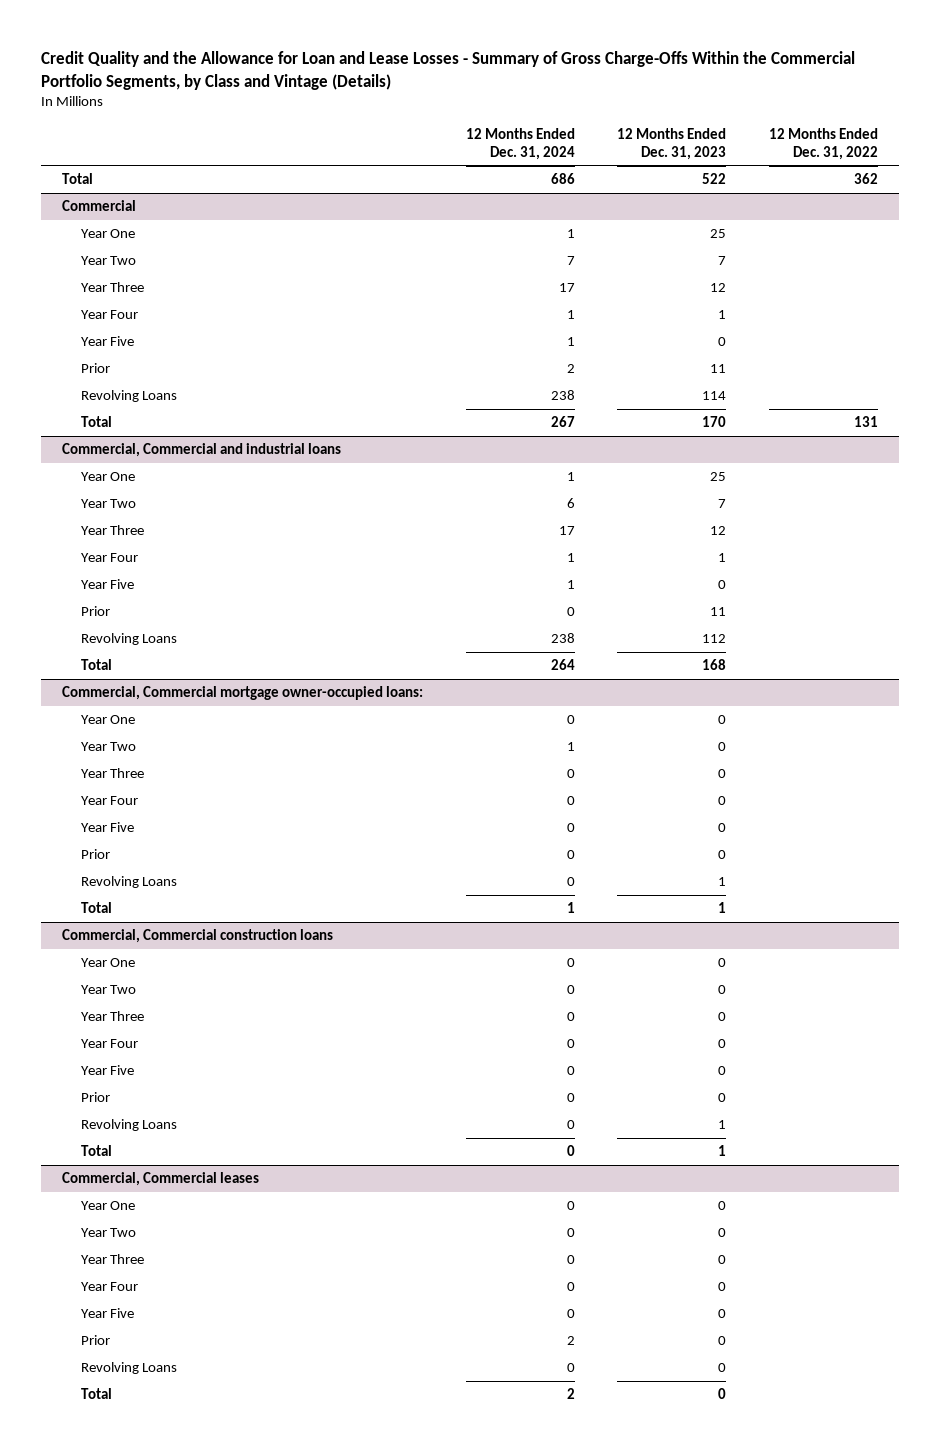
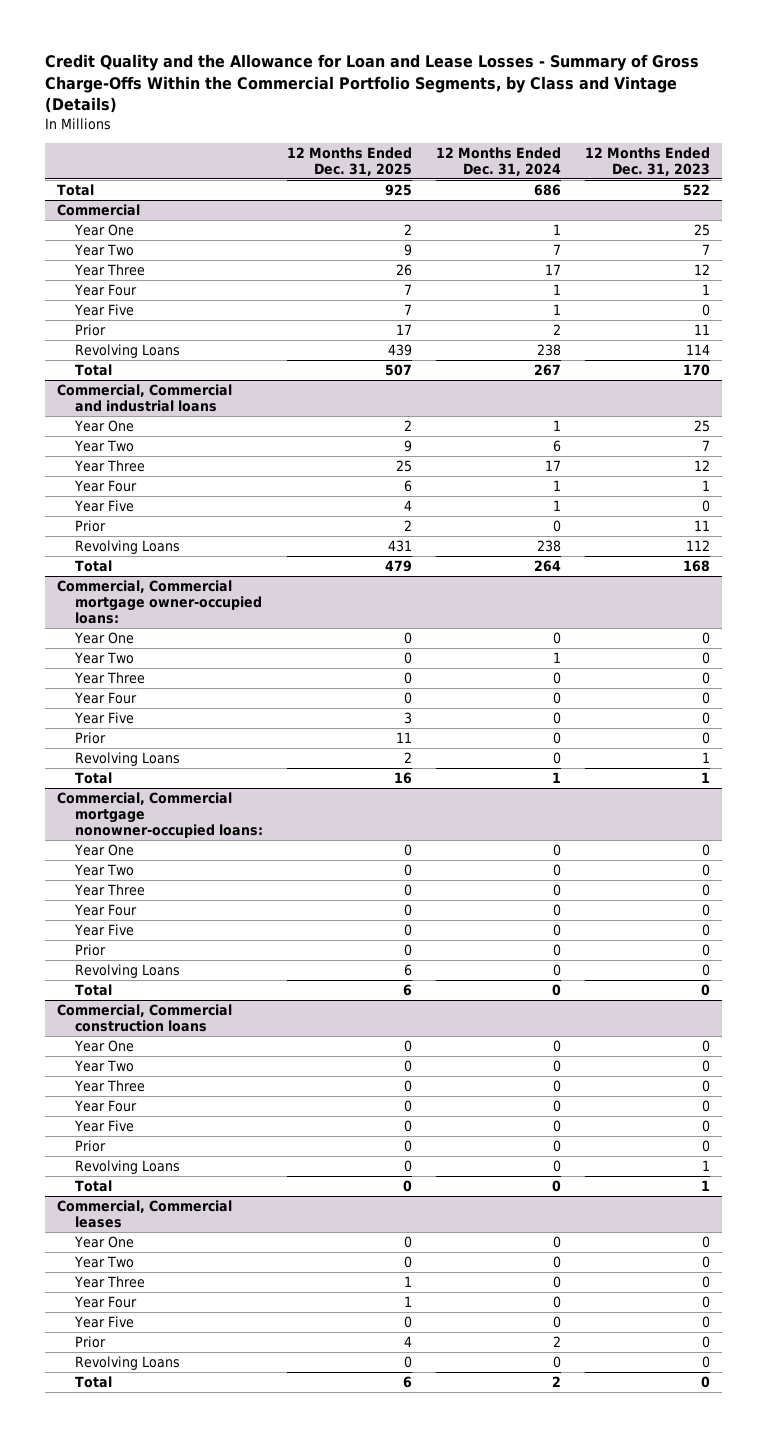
- | 12 Months Ended Dec. 31, 2024 | 12 Months Ended Dec. 31, 2023 | 12 Months Ended Dec. 31, 2022
+ | 12 Months Ended Dec. 31, 2025 | 12 Months Ended Dec. 31, 2024 | 12 Months Ended Dec. 31, 2023
+ Commercial, Commercial mortgage nonowner-occupied loans:
+ Year One | 0 | 0 | 0
+ Year Two | 0 | 0 | 0
+ Year Three | 0 | 0 | 0
+ Year Four | 0 | 0 | 0
+ Year Five | 0 | 0 | 0
+ Prior | 0 | 0 | 0
+ Revolving Loans | 6 | 0 | 0
+ Total | 6 | 0 | 0

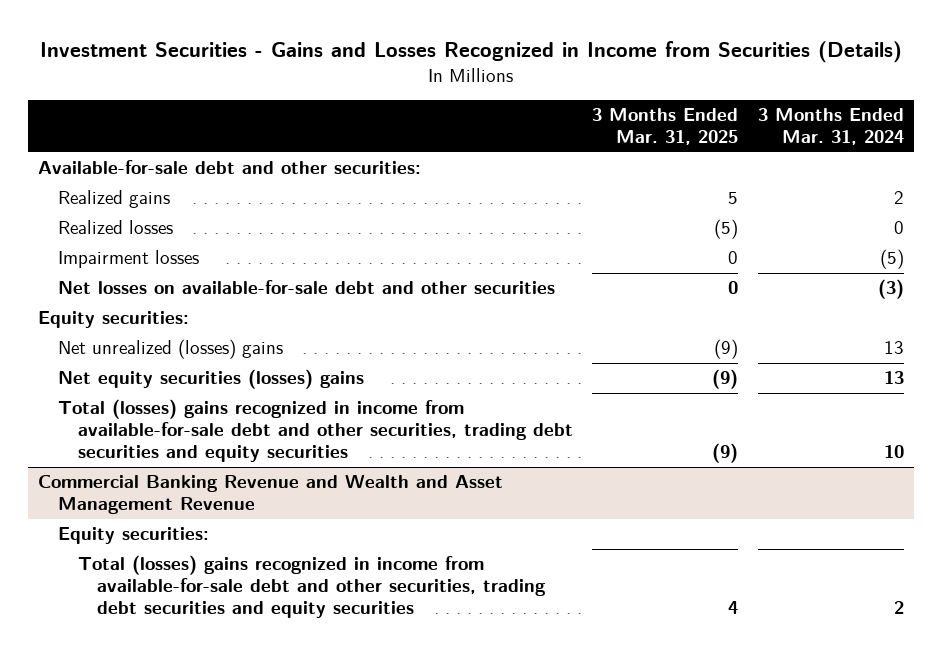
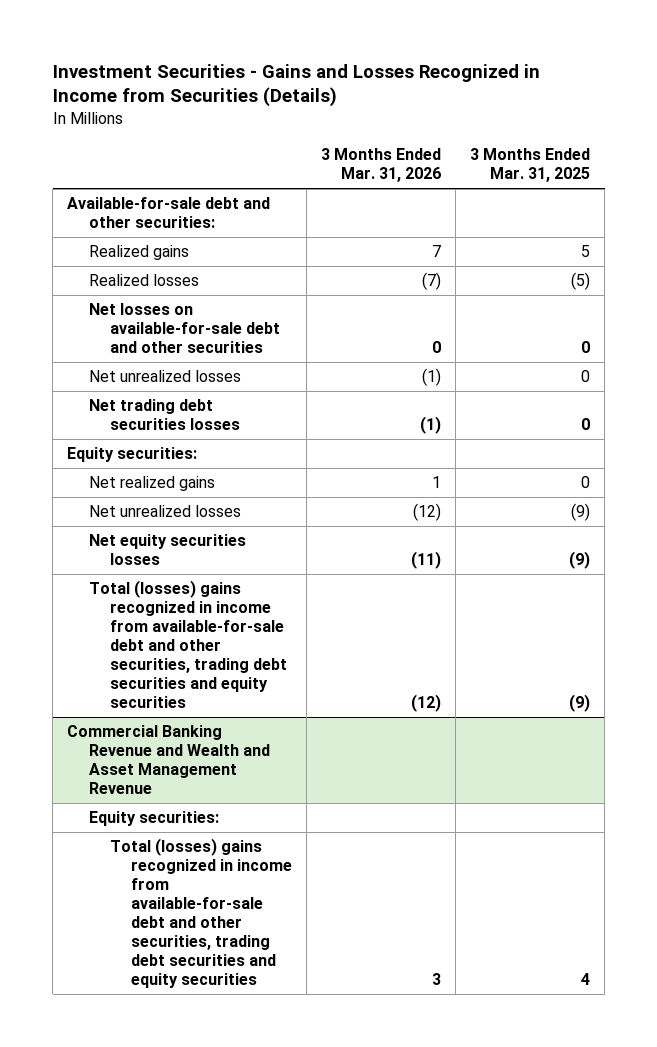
- | 3 Months Ended Mar. 31, 2025 | 3 Months Ended Mar. 31, 2024
+ | 3 Months Ended Mar. 31, 2026 | 3 Months Ended Mar. 31, 2025
- Impairment losses | 0 | (5)
+ Net unrealized losses | (1) | 0
+ Net trading debt securities losses | (1) | 0
- Net unrealized (losses) gains | (9) | 13
- Net equity securities (losses) gains | (9) | 13
+ Net realized gains | 1 | 0
+ Net unrealized losses | (12) | (9)
+ Net equity securities losses | (11) | (9)

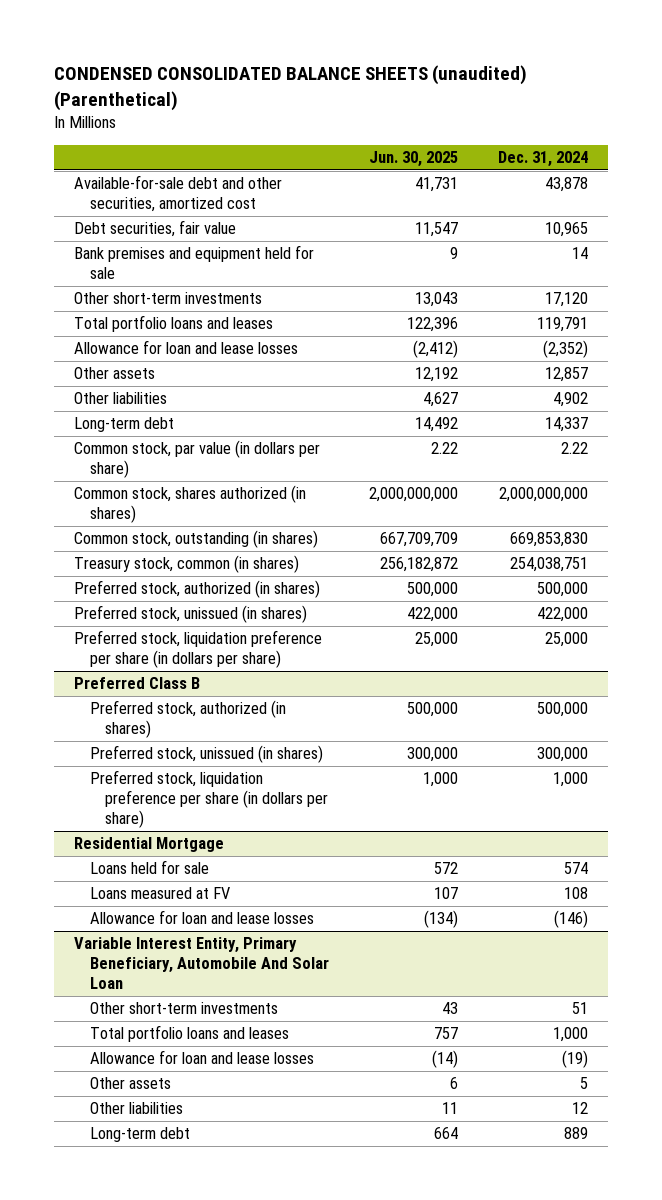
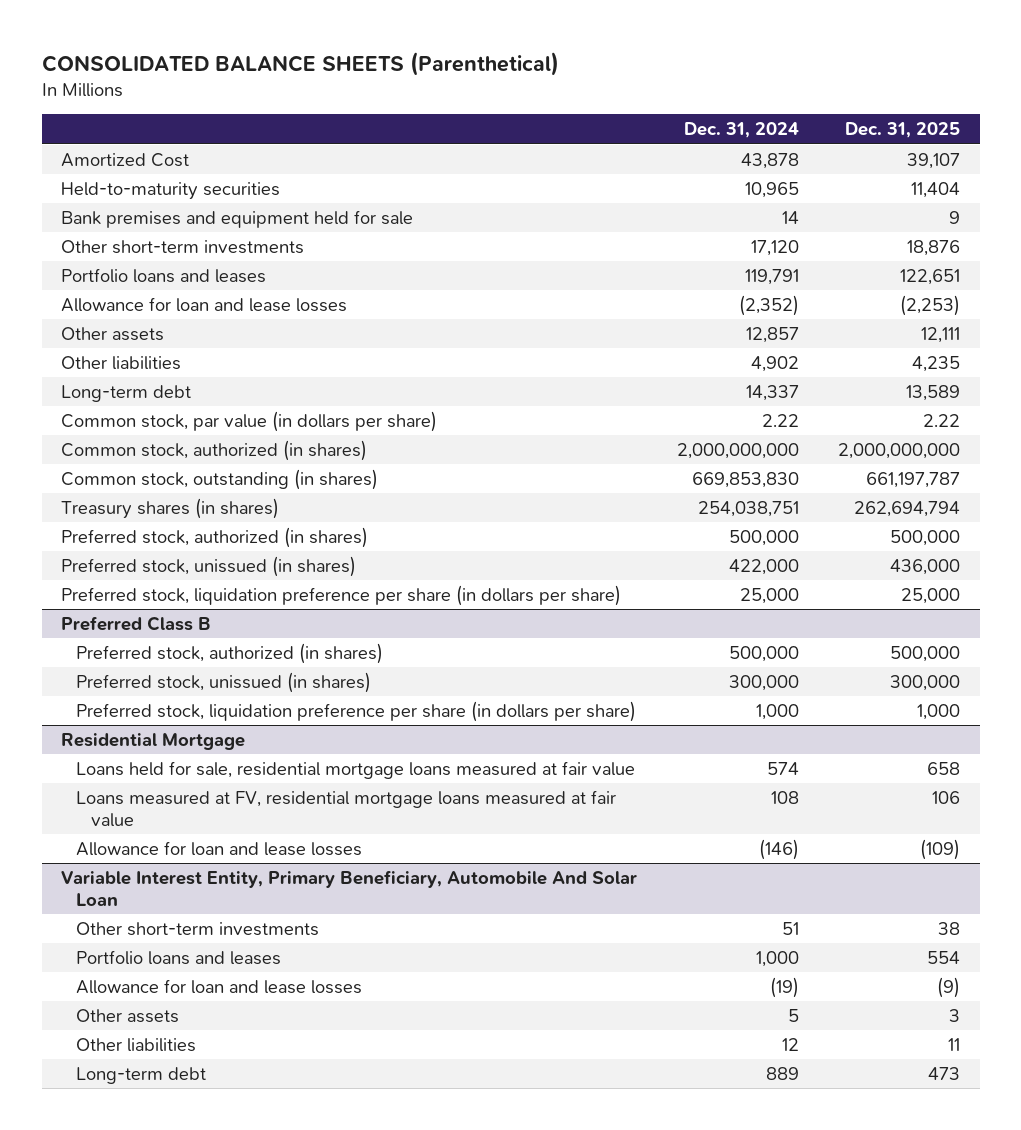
- CONDENSED CONSOLIDATED BALANCE SHEETS (unaudited) (Parenthetical)
+ CONSOLIDATED BALANCE SHEETS (Parenthetical)
- | Jun. 30, 2025 | Dec. 31, 2024
+ | Dec. 31, 2024 | Dec. 31, 2025
- Available-for-sale debt and other securities, amortized cost | 41,731 | 43,878
- Debt securities, fair value | 11,547 | 10,965
+ Amortized Cost | 43,878 | 39,107
+ Held-to-maturity securities | 10,965 | 11,404
- Total portfolio loans and leases | 122,396 | 119,791
+ Portfolio loans and leases | 119,791 | 122,651
- Common stock, shares authorized (in shares) | 2,000,000,000 | 2,000,000,000
+ Common stock, authorized (in shares) | 2,000,000,000 | 2,000,000,000
- Treasury stock, common (in shares) | 256,182,872 | 254,038,751
+ Treasury shares (in shares) | 254,038,751 | 262,694,794
@ Residential Mortgage
- Loans held for sale | 572 | 574
- Loans measured at FV | 107 | 108
+ Loans held for sale, residential mortgage loans measured at fair value | 574 | 658
+ Loans measured at FV, residential mortgage loans measured at fair value | 108 | 106
@ Variable Interest Entity, Primary Beneficiary, Automobile And Solar Loan
- Total portfolio loans and leases | 757 | 1,000
+ Portfolio loans and leases | 1,000 | 554

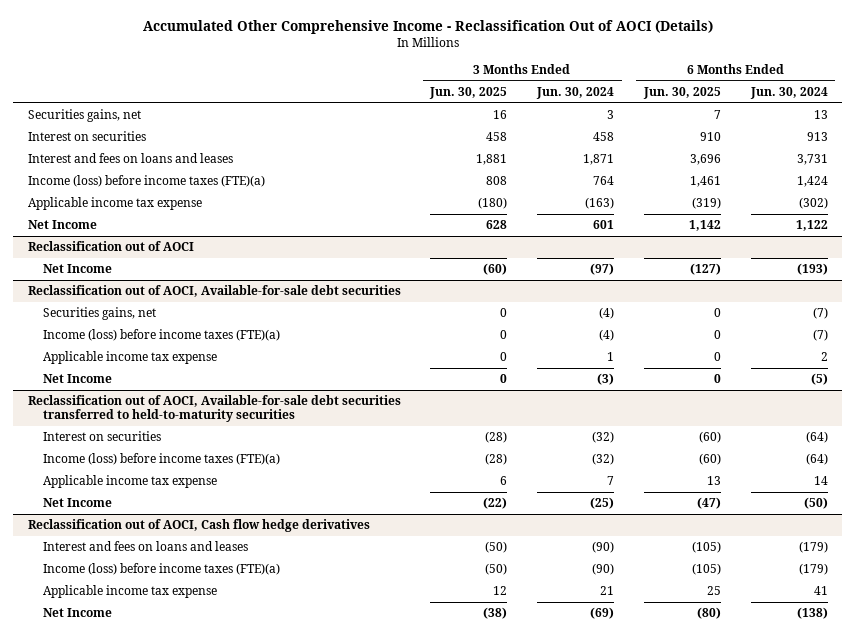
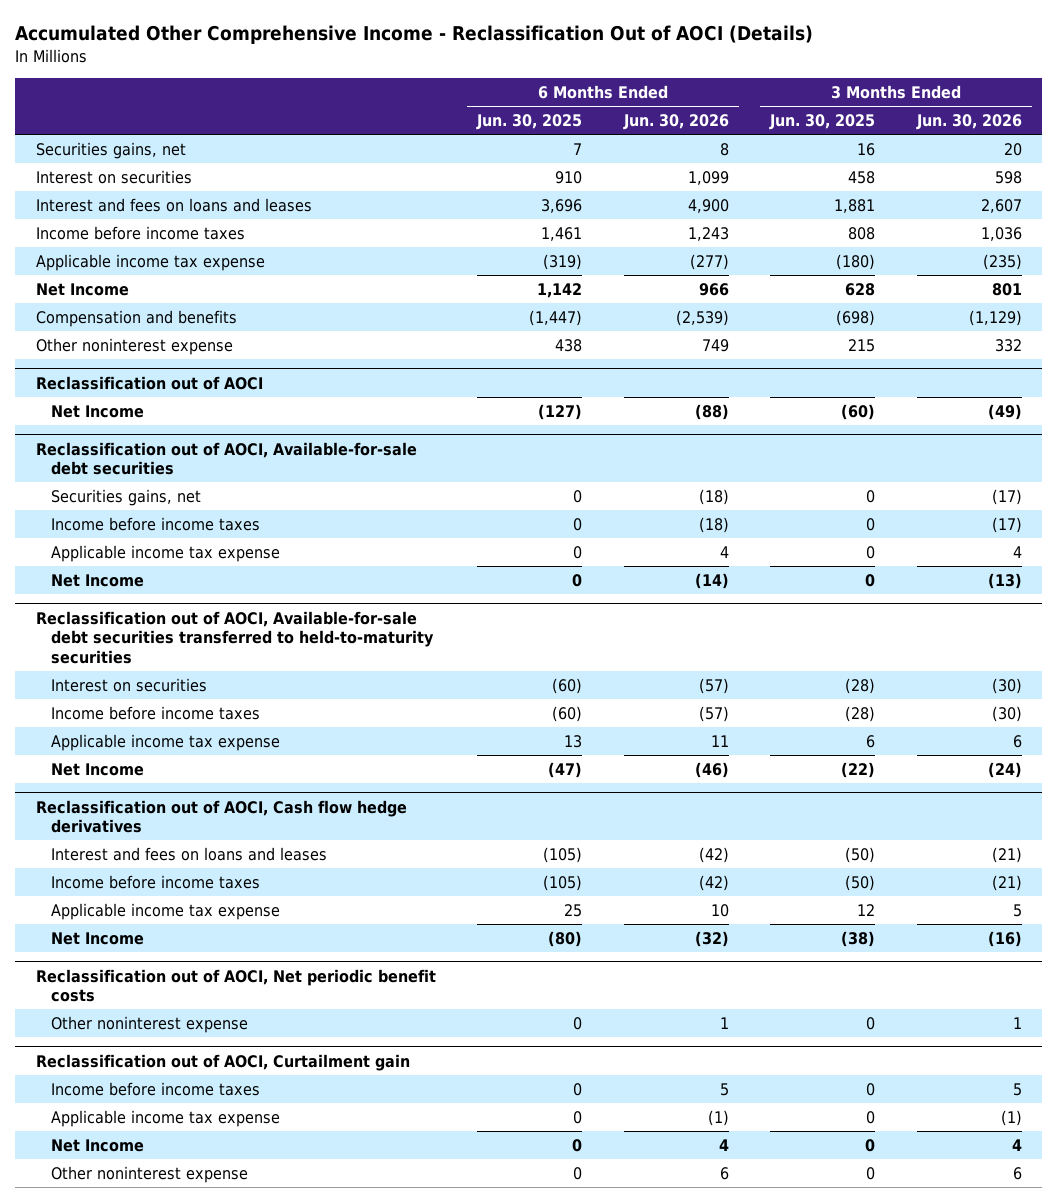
- | 3 Months Ended Jun. 30, 2025 | 3 Months Ended Jun. 30, 2024 | 6 Months Ended Jun. 30, 2025 | 6 Months Ended Jun. 30, 2024
+ | 6 Months Ended Jun. 30, 2025 | 6 Months Ended Jun. 30, 2026 | 3 Months Ended Jun. 30, 2025 | 3 Months Ended Jun. 30, 2026
- Income (loss) before income taxes (FTE)(a) | 808 | 764 | 1,461 | 1,424
+ Income before income taxes | 1,461 | 1,243 | 808 | 1,036
+ Compensation and benefits | (1,447) | (2,539) | (698) | (1,129)
+ Other noninterest expense | 438 | 749 | 215 | 332
@ Reclassification out of AOCI, Available-for-sale debt securities
- Income (loss) before income taxes (FTE)(a) | 0 | (4) | 0 | (7)
+ Income before income taxes | 0 | (18) | 0 | (17)
@ Reclassification out of AOCI, Available-for-sale debt securities transferred to held-to-maturity securities
- Income (loss) before income taxes (FTE)(a) | (28) | (32) | (60) | (64)
+ Income before income taxes | (60) | (57) | (28) | (30)
@ Reclassification out of AOCI, Cash flow hedge derivatives
- Income (loss) before income taxes (FTE)(a) | (50) | (90) | (105) | (179)
+ Income before income taxes | (105) | (42) | (50) | (21)
+ Reclassification out of AOCI, Net periodic benefit costs
+ Other noninterest expense | 0 | 1 | 0 | 1
+ Reclassification out of AOCI, Curtailment gain
+ Income before income taxes | 0 | 5 | 0 | 5
+ Applicable income tax expense | 0 | (1) | 0 | (1)
+ Net Income | 0 | 4 | 0 | 4
+ Other noninterest expense | 0 | 6 | 0 | 6

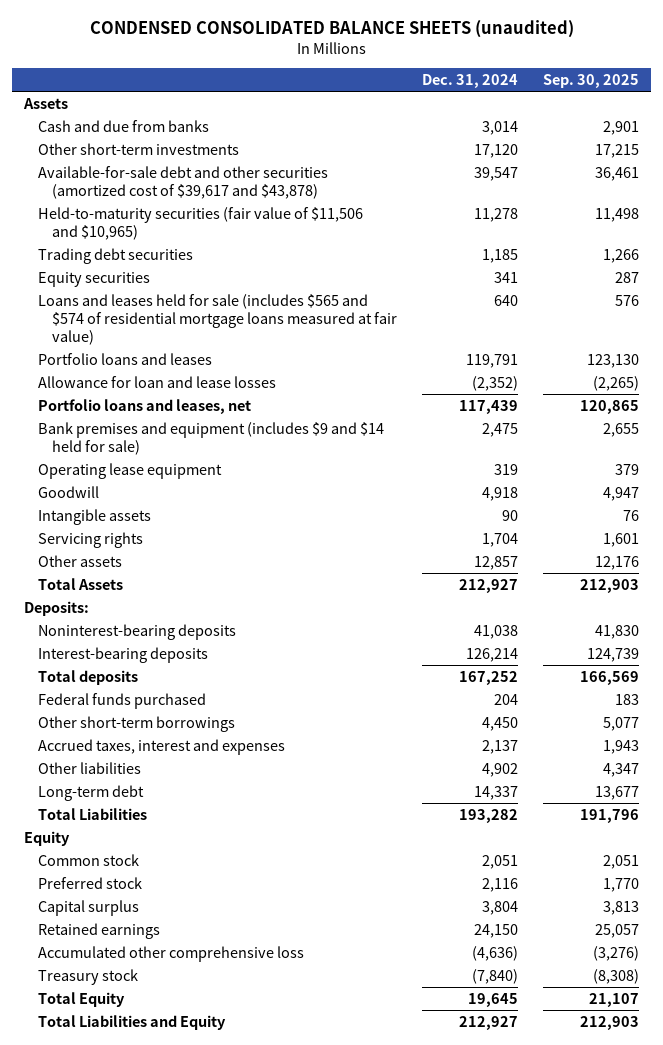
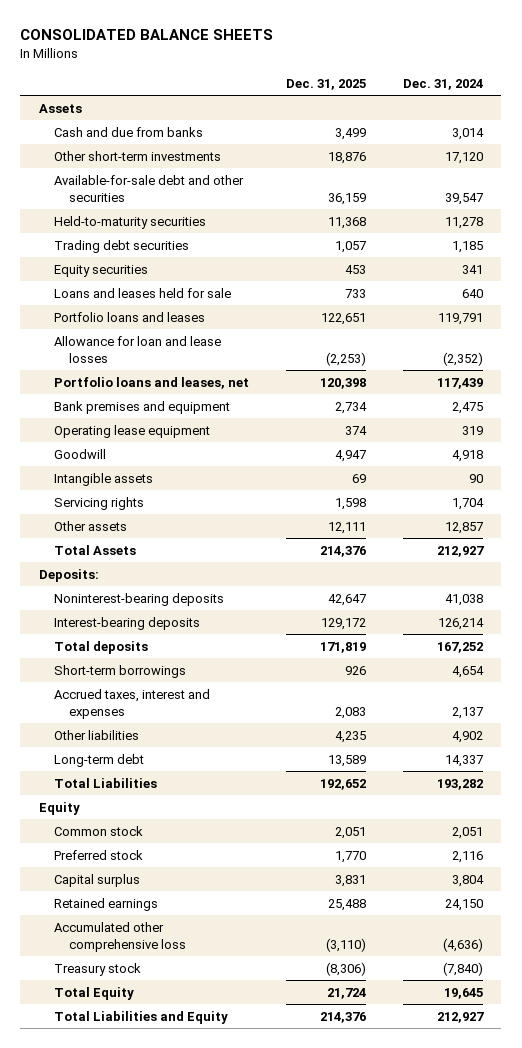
- CONDENSED CONSOLIDATED BALANCE SHEETS (unaudited)
+ CONSOLIDATED BALANCE SHEETS
- | Dec. 31, 2024 | Sep. 30, 2025
+ | Dec. 31, 2025 | Dec. 31, 2024
- Available-for-sale debt and other securities (amortized cost of $39,617 and $43,878) | 39,547 | 36,461
- Held-to-maturity securities (fair value of $11,506 and $10,965) | 11,278 | 11,498
+ Available-for-sale debt and other securities | 36,159 | 39,547
+ Held-to-maturity securities | 11,368 | 11,278
- Loans and leases held for sale (includes $565 and $574 of residential mortgage loans measured at fair value) | 640 | 576
+ Loans and leases held for sale | 733 | 640
- Bank premises and equipment (includes $9 and $14 held for sale) | 2,475 | 2,655
+ Bank premises and equipment | 2,734 | 2,475
- Federal funds purchased | 204 | 183
- Other short-term borrowings | 4,450 | 5,077
+ Short-term borrowings | 926 | 4,654

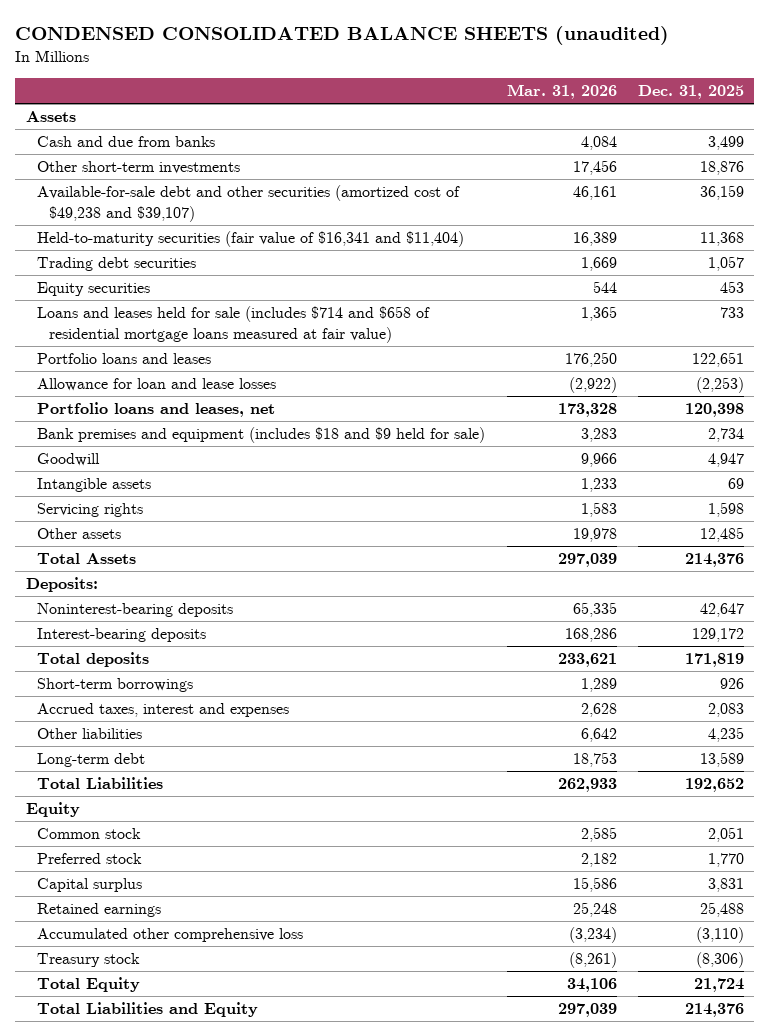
- CONSOLIDATED BALANCE SHEETS
+ CONDENSED CONSOLIDATED BALANCE SHEETS (unaudited)
- | Dec. 31, 2025 | Dec. 31, 2024
+ | Mar. 31, 2026 | Dec. 31, 2025
- Available-for-sale debt and other securities | 36,159 | 39,547
- Held-to-maturity securities | 11,368 | 11,278
+ Available-for-sale debt and other securities (amortized cost of $49,238 and $39,107) | 46,161 | 36,159
+ Held-to-maturity securities (fair value of $16,341 and $11,404) | 16,389 | 11,368
- Loans and leases held for sale | 733 | 640
+ Loans and leases held for sale (includes $714 and $658 of residential mortgage loans measured at fair value) | 1,365 | 733
- Bank premises and equipment | 2,734 | 2,475
- Operating lease equipment | 374 | 319
+ Bank premises and equipment (includes $18 and $9 held for sale) | 3,283 | 2,734
- Other assets | 12,111 | 12,857
+ Other assets | 19,978 | 12,485

